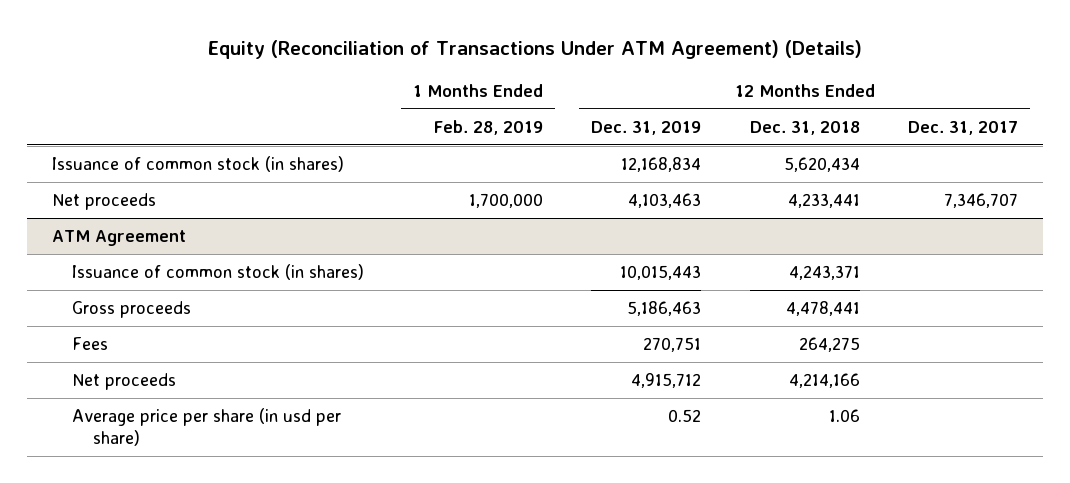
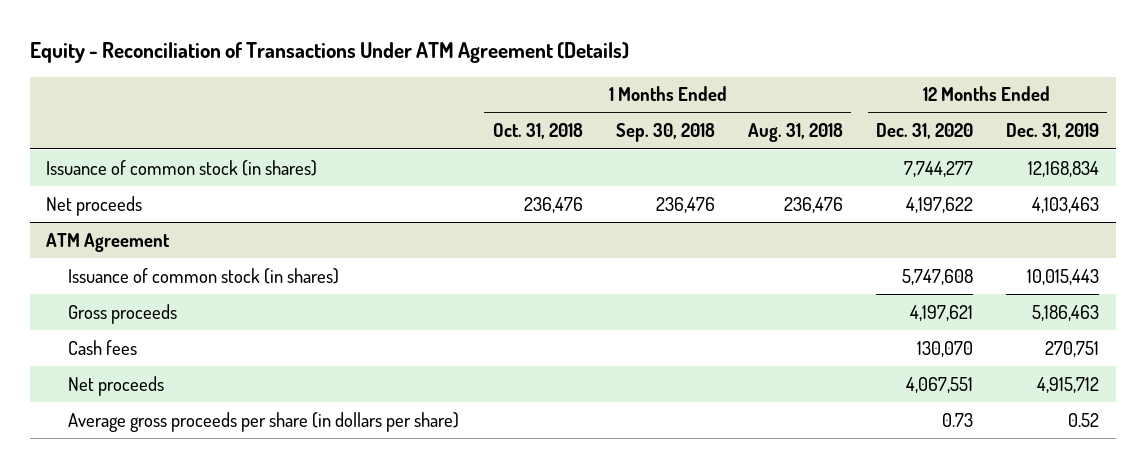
- Equity (Reconciliation of Transactions Under ATM Agreement) (Details)
+ Equity - Reconciliation of Transactions Under ATM Agreement (Details)
- | 1 Months Ended Feb. 28, 2019 | 12 Months Ended Dec. 31, 2019 | 12 Months Ended Dec. 31, 2018 | 12 Months Ended Dec. 31, 2017
+ | 1 Months Ended Oct. 31, 2018 | 1 Months Ended Sep. 30, 2018 | 1 Months Ended Aug. 31, 2018 | 12 Months Ended Dec. 31, 2020 | 12 Months Ended Dec. 31, 2019
@ ATM Agreement
- Fees | | 270,751 | 264,275 |
+ Cash fees | | | | 130,070 | 270,751
- Average price per share (in usd per share) | | 0.52 | 1.06 |
+ Average gross proceeds per share (in dollars per share) | | | | 0.73 | 0.52

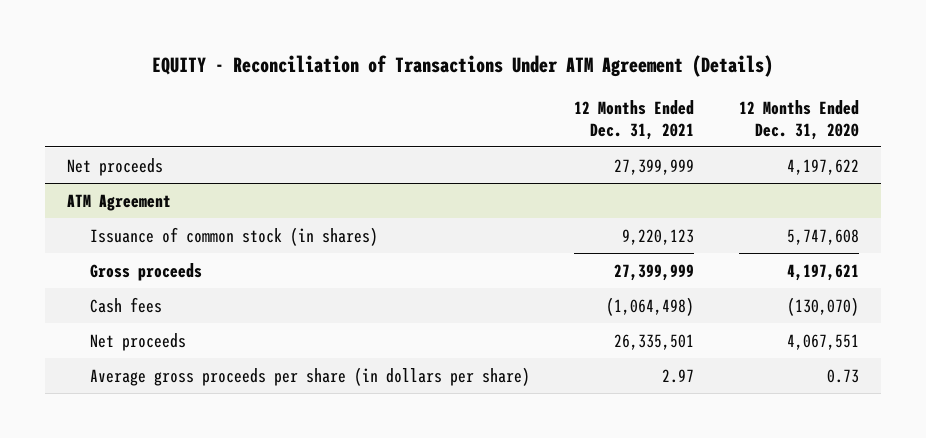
- Equity - Reconciliation of Transactions Under ATM Agreement (Details)
+ EQUITY - Reconciliation of Transactions Under ATM Agreement (Details)
- | 1 Months Ended Oct. 31, 2018 | 1 Months Ended Sep. 30, 2018 | 1 Months Ended Aug. 31, 2018 | 12 Months Ended Dec. 31, 2020 | 12 Months Ended Dec. 31, 2019
+ | 12 Months Ended Dec. 31, 2021 | 12 Months Ended Dec. 31, 2020
- Issuance of common stock (in shares) | | | | 7,744,277 | 12,168,834
@ ATM Agreement
- Cash fees | | | | 130,070 | 270,751
+ Cash fees | (1,064,498) | (130,070)

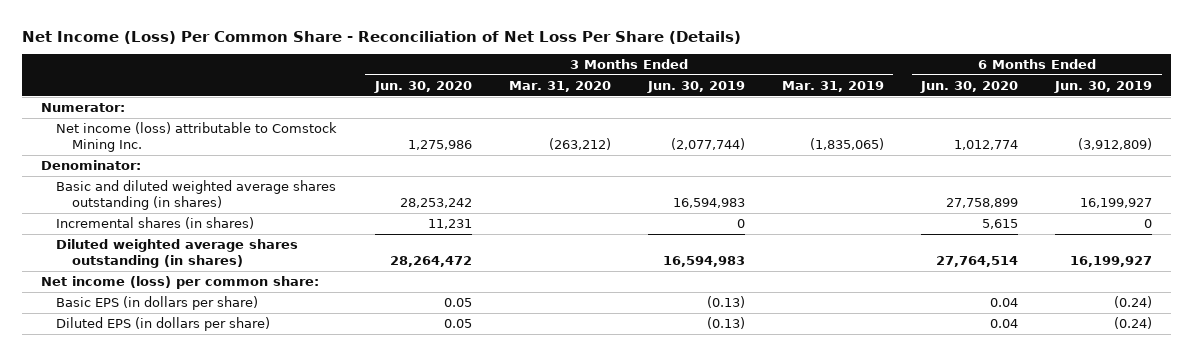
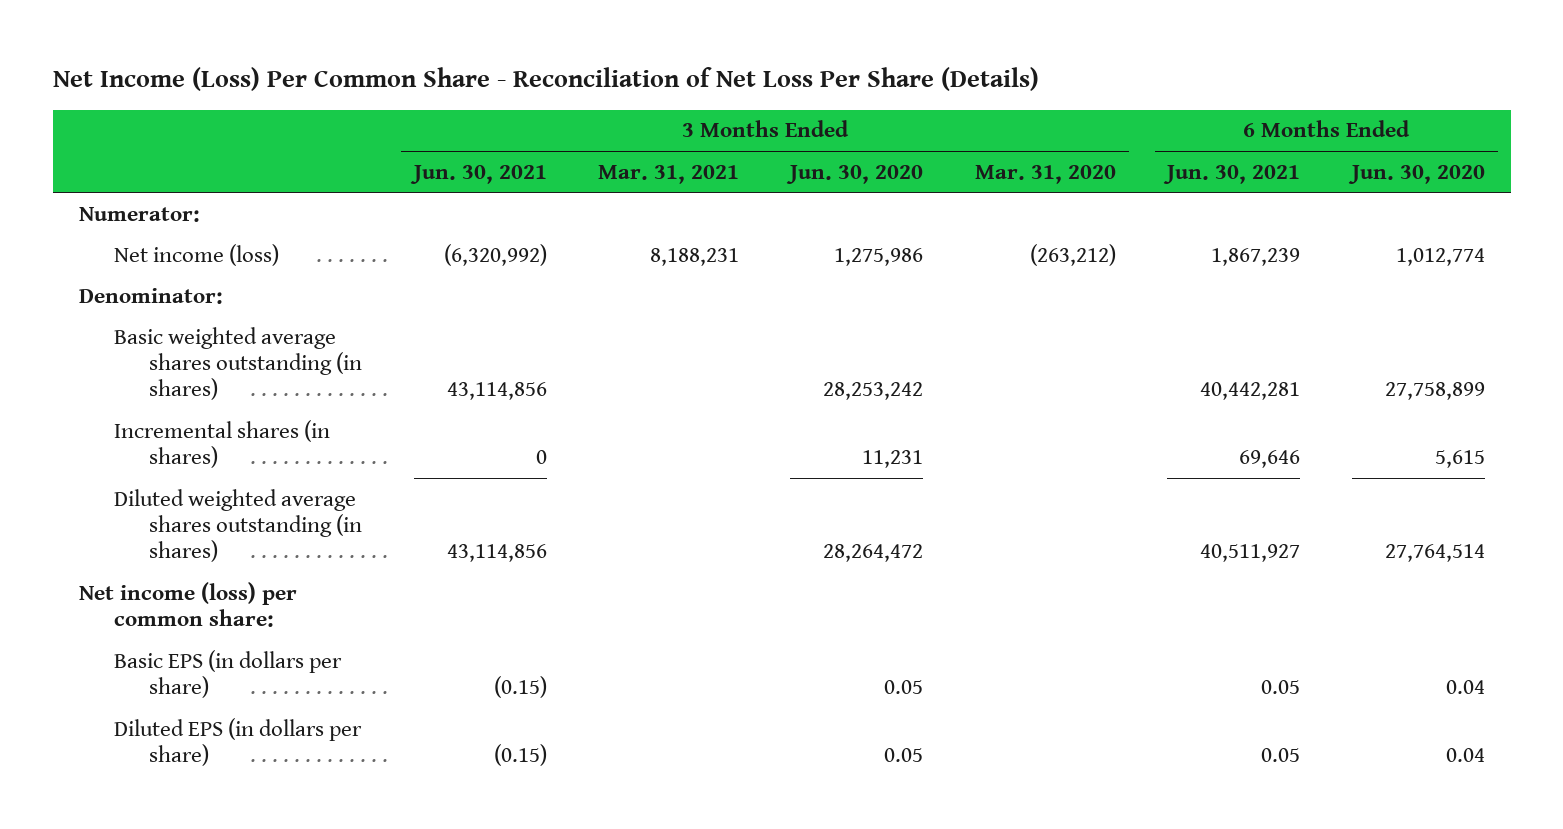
- | 3 Months Ended Jun. 30, 2020 | 3 Months Ended Mar. 31, 2020 | 3 Months Ended Jun. 30, 2019 | 3 Months Ended Mar. 31, 2019 | 6 Months Ended Jun. 30, 2020 | 6 Months Ended Jun. 30, 2019
+ | 3 Months Ended Jun. 30, 2021 | 3 Months Ended Mar. 31, 2021 | 3 Months Ended Jun. 30, 2020 | 3 Months Ended Mar. 31, 2020 | 6 Months Ended Jun. 30, 2021 | 6 Months Ended Jun. 30, 2020
- Net income (loss) attributable to Comstock Mining Inc. | 1,275,986 | (263,212) | (2,077,744) | (1,835,065) | 1,012,774 | (3,912,809)
+ Net income (loss) | (6,320,992) | 8,188,231 | 1,275,986 | (263,212) | 1,867,239 | 1,012,774
- Basic and diluted weighted average shares outstanding (in shares) | 28,253,242 | | 16,594,983 | | 27,758,899 | 16,199,927
+ Basic weighted average shares outstanding (in shares) | 43,114,856 | | 28,253,242 | | 40,442,281 | 27,758,899

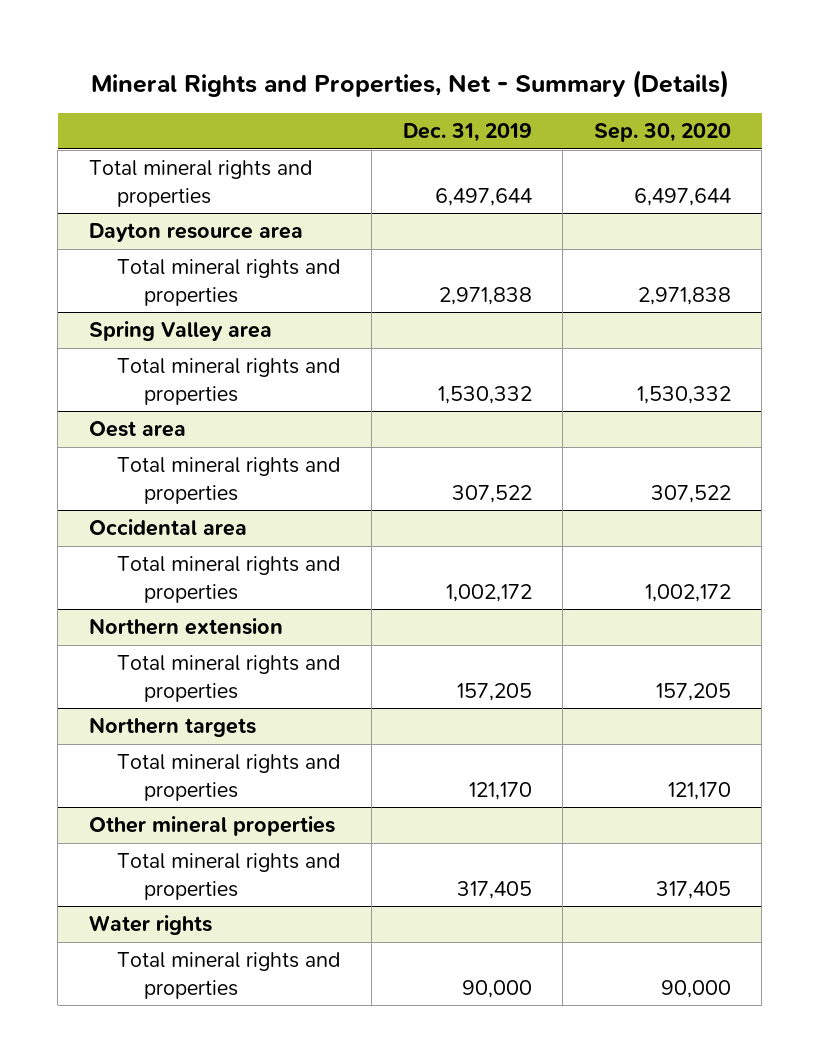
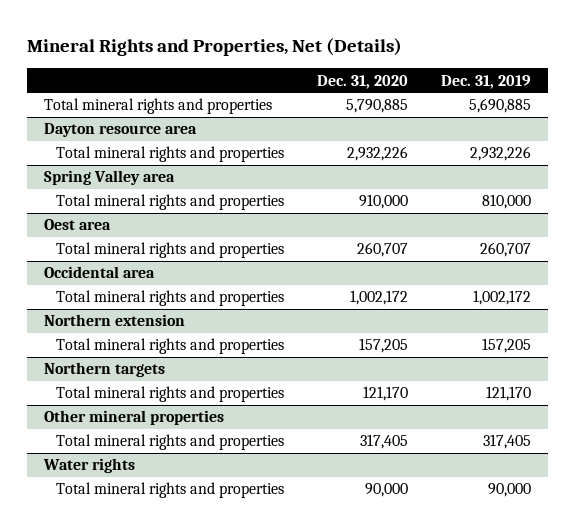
- Mineral Rights and Properties, Net - Summary (Details)
+ Mineral Rights and Properties, Net (Details)
- | Dec. 31, 2019 | Sep. 30, 2020
+ | Dec. 31, 2020 | Dec. 31, 2019
- Total mineral rights and properties | 6,497,644 | 6,497,644
+ Total mineral rights and properties | 5,790,885 | 5,690,885
@ Dayton resource area
- Total mineral rights and properties | 2,971,838 | 2,971,838
+ Total mineral rights and properties | 2,932,226 | 2,932,226
@ Spring Valley area
- Total mineral rights and properties | 1,530,332 | 1,530,332
+ Total mineral rights and properties | 910,000 | 810,000
@ Oest area
- Total mineral rights and properties | 307,522 | 307,522
+ Total mineral rights and properties | 260,707 | 260,707

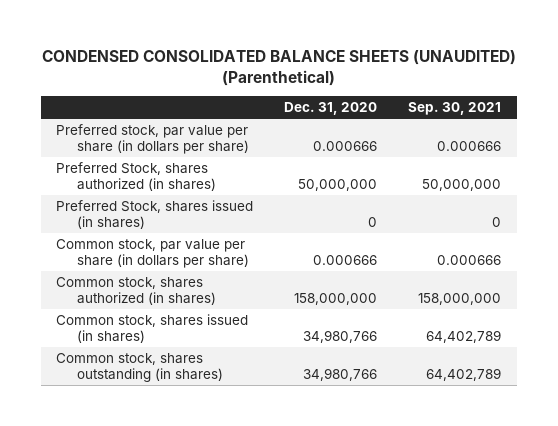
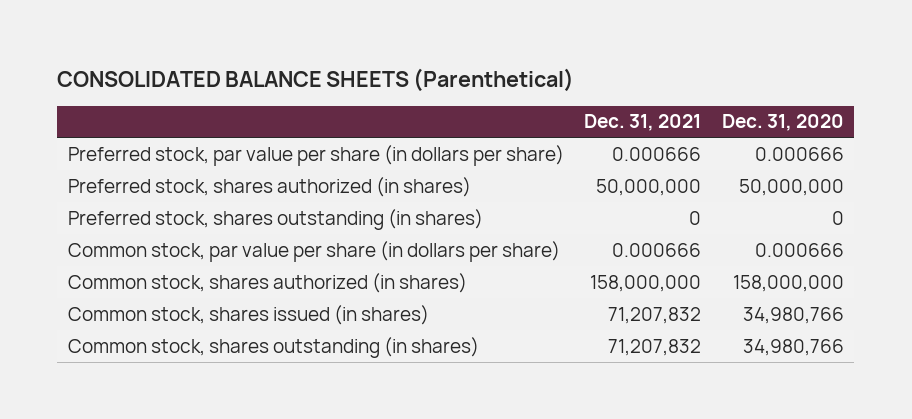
- CONDENSED CONSOLIDATED BALANCE SHEETS (UNAUDITED) (Parenthetical)
+ CONSOLIDATED BALANCE SHEETS (Parenthetical)
- | Dec. 31, 2020 | Sep. 30, 2021
+ | Dec. 31, 2021 | Dec. 31, 2020
- Preferred Stock, shares authorized (in shares) | 50,000,000 | 50,000,000
- Preferred Stock, shares issued (in shares) | 0 | 0
+ Preferred stock, shares authorized (in shares) | 50,000,000 | 50,000,000
+ Preferred stock, shares outstanding (in shares) | 0 | 0

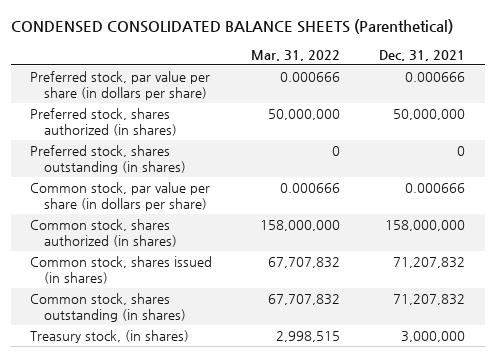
- CONSOLIDATED BALANCE SHEETS (Parenthetical)
+ CONDENSED CONSOLIDATED BALANCE SHEETS (Parenthetical)
- | Dec. 31, 2021 | Dec. 31, 2020
+ | Mar. 31, 2022 | Dec. 31, 2021
+ Treasury stock, (in shares) | 2,998,515 | 3,000,000

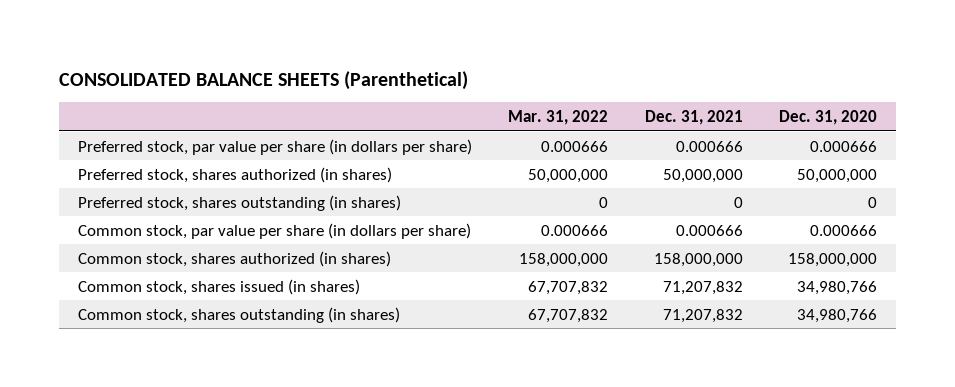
- CONDENSED CONSOLIDATED BALANCE SHEETS (Parenthetical)
+ CONSOLIDATED BALANCE SHEETS (Parenthetical)
- | Mar. 31, 2022 | Dec. 31, 2021
+ | Mar. 31, 2022 | Dec. 31, 2021 | Dec. 31, 2020
- Treasury stock, (in shares) | 2,998,515 | 3,000,000

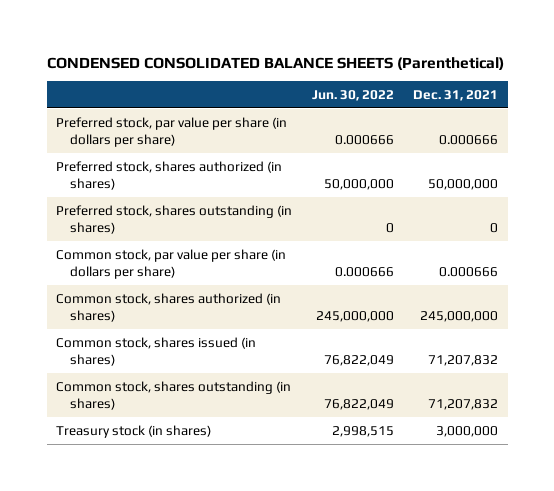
- CONSOLIDATED BALANCE SHEETS (Parenthetical)
+ CONDENSED CONSOLIDATED BALANCE SHEETS (Parenthetical)
- | Mar. 31, 2022 | Dec. 31, 2021 | Dec. 31, 2020
+ | Jun. 30, 2022 | Dec. 31, 2021
- Common stock, shares authorized (in shares) | 158,000,000 | 158,000,000 | 158,000,000
+ Common stock, shares authorized (in shares) | 245,000,000 | 245,000,000
+ Treasury stock (in shares) | 2,998,515 | 3,000,000

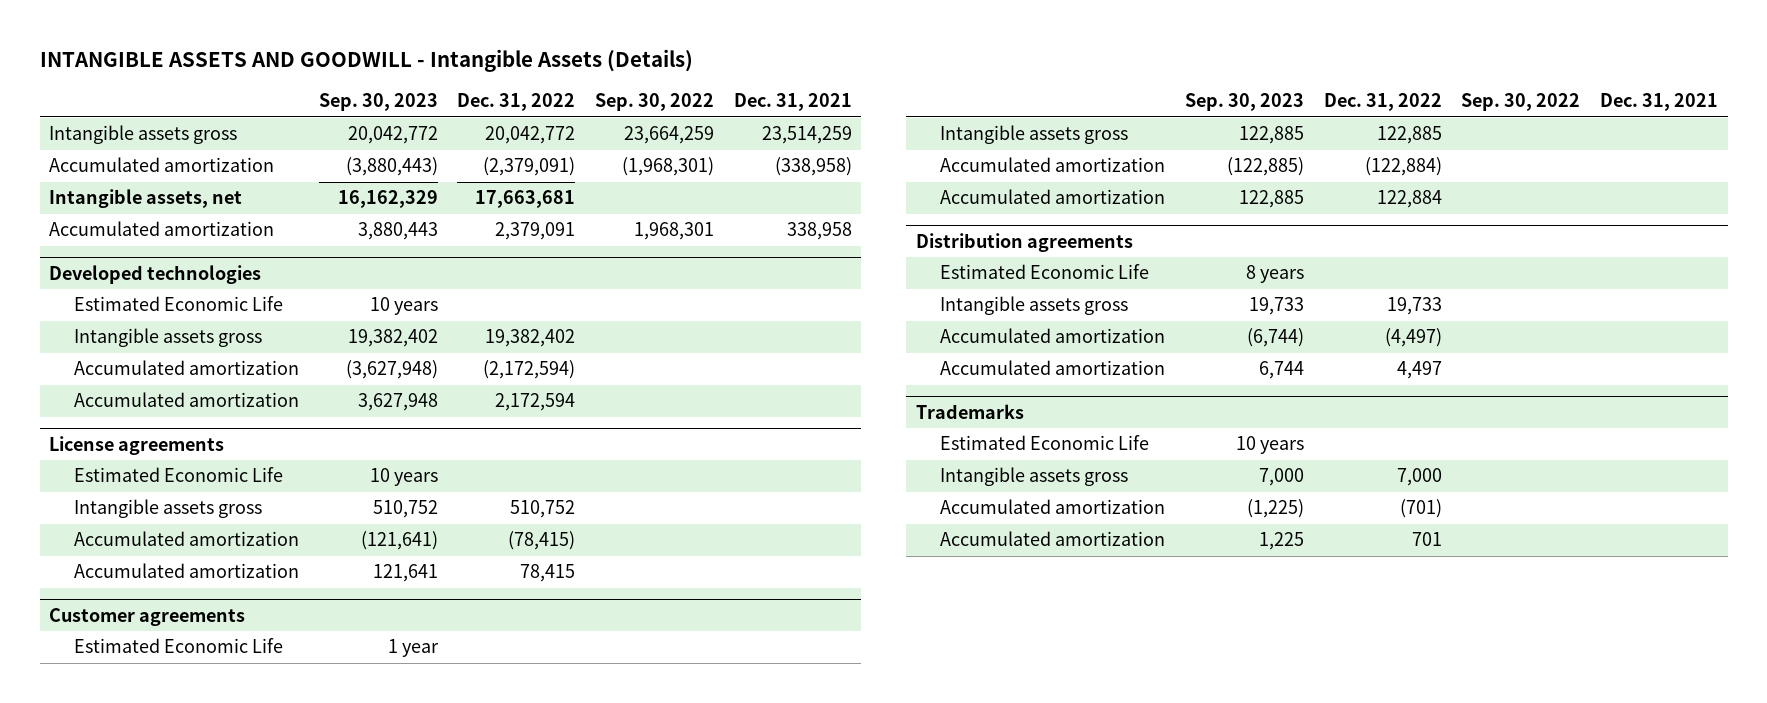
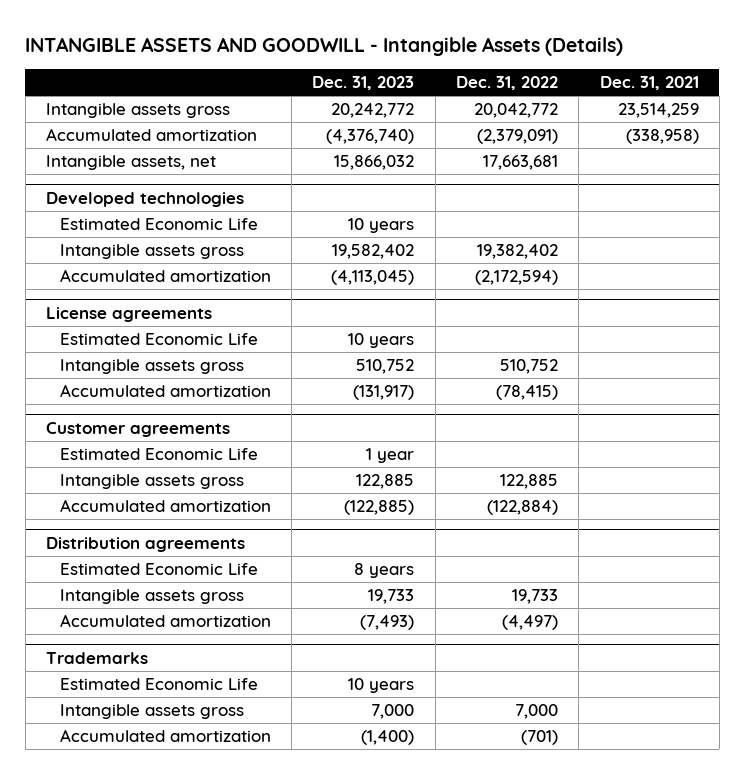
- | Sep. 30, 2023 | Dec. 31, 2022 | Sep. 30, 2022 | Dec. 31, 2021
+ | Dec. 31, 2023 | Dec. 31, 2022 | Dec. 31, 2021
- Accumulated amortization | 3,880,443 | 2,379,091 | 1,968,301 | 338,958
@ Developed technologies
- Accumulated amortization | 3,627,948 | 2,172,594 | |
@ License agreements
- Accumulated amortization | 121,641 | 78,415 | |
@ Customer agreements
- Accumulated amortization | 122,885 | 122,884 | |
@ Distribution agreements
- Accumulated amortization | 6,744 | 4,497 | |
@ Trademarks
- Accumulated amortization | 1,225 | 701 | |

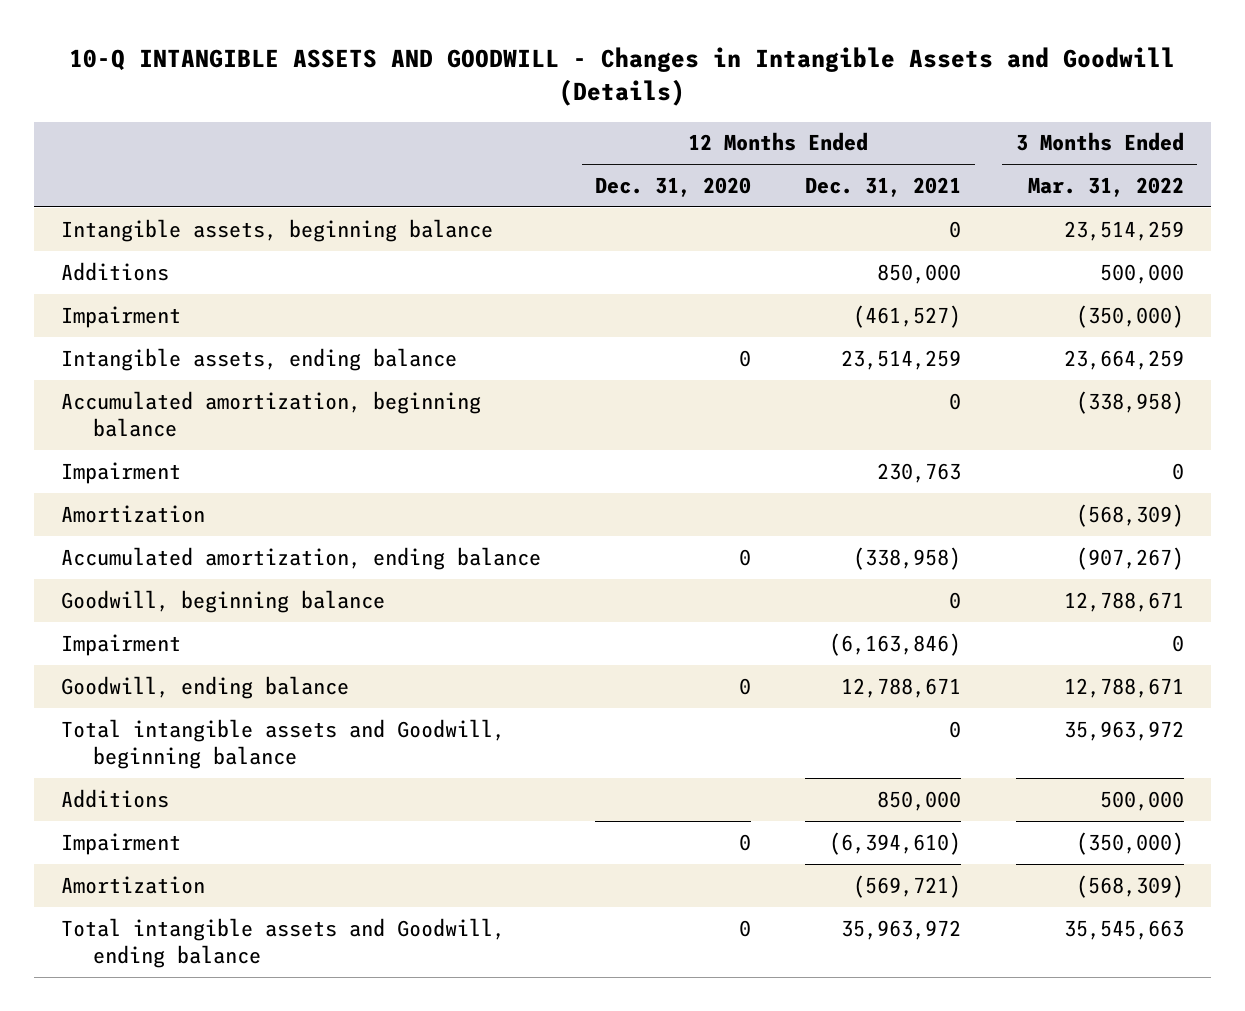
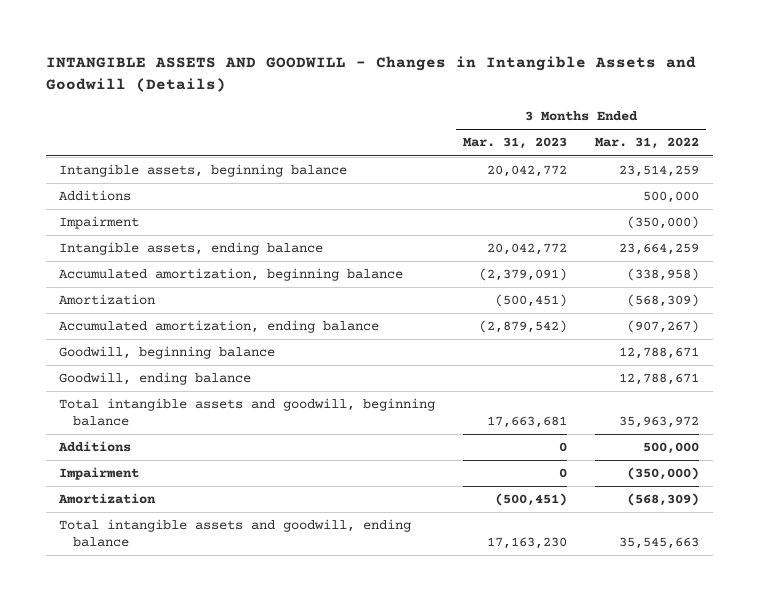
- 10-Q INTANGIBLE ASSETS AND GOODWILL - Changes in Intangible Assets and Goodwill (Details)
+ INTANGIBLE ASSETS AND GOODWILL - Changes in Intangible Assets and Goodwill (Details)
- | 12 Months Ended Dec. 31, 2020 | 12 Months Ended Dec. 31, 2021 | 3 Months Ended Mar. 31, 2022
+ | 3 Months Ended Mar. 31, 2023 | 3 Months Ended Mar. 31, 2022
- Impairment | | 230,763 | 0
- Impairment | | (6,163,846) | 0
- Total intangible assets and Goodwill, beginning balance | | 0 | 35,963,972
+ Total intangible assets and goodwill, beginning balance | 17,663,681 | 35,963,972
- Total intangible assets and Goodwill, ending balance | 0 | 35,963,972 | 35,545,663
+ Total intangible assets and goodwill, ending balance | 17,163,230 | 35,545,663

